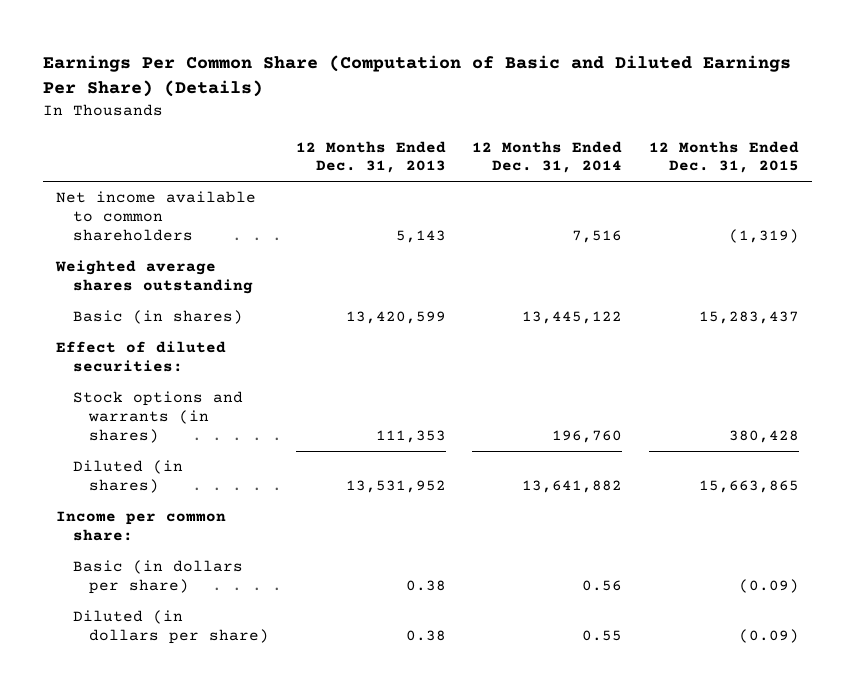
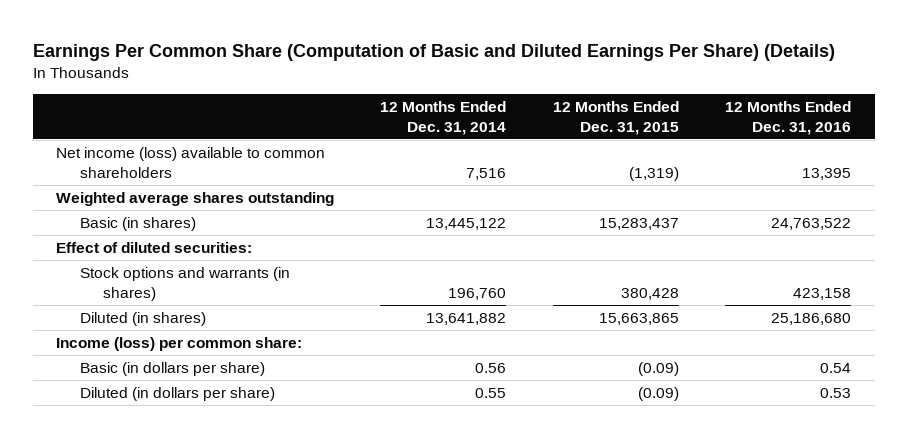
- | 12 Months Ended Dec. 31, 2013 | 12 Months Ended Dec. 31, 2014 | 12 Months Ended Dec. 31, 2015
+ | 12 Months Ended Dec. 31, 2014 | 12 Months Ended Dec. 31, 2015 | 12 Months Ended Dec. 31, 2016
- Net income available to common shareholders | 5,143 | 7,516 | (1,319)
+ Net income (loss) available to common shareholders | 7,516 | (1,319) | 13,395
- Income per common share:
+ Income (loss) per common share:

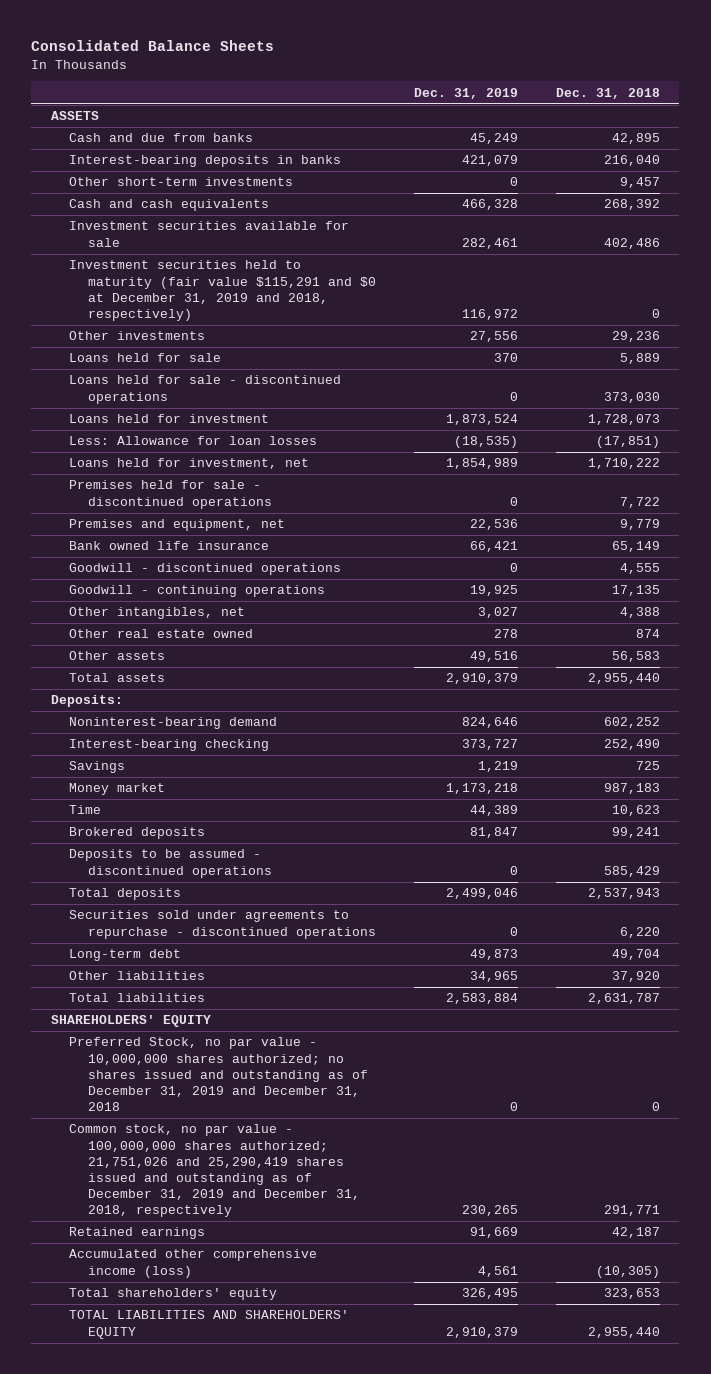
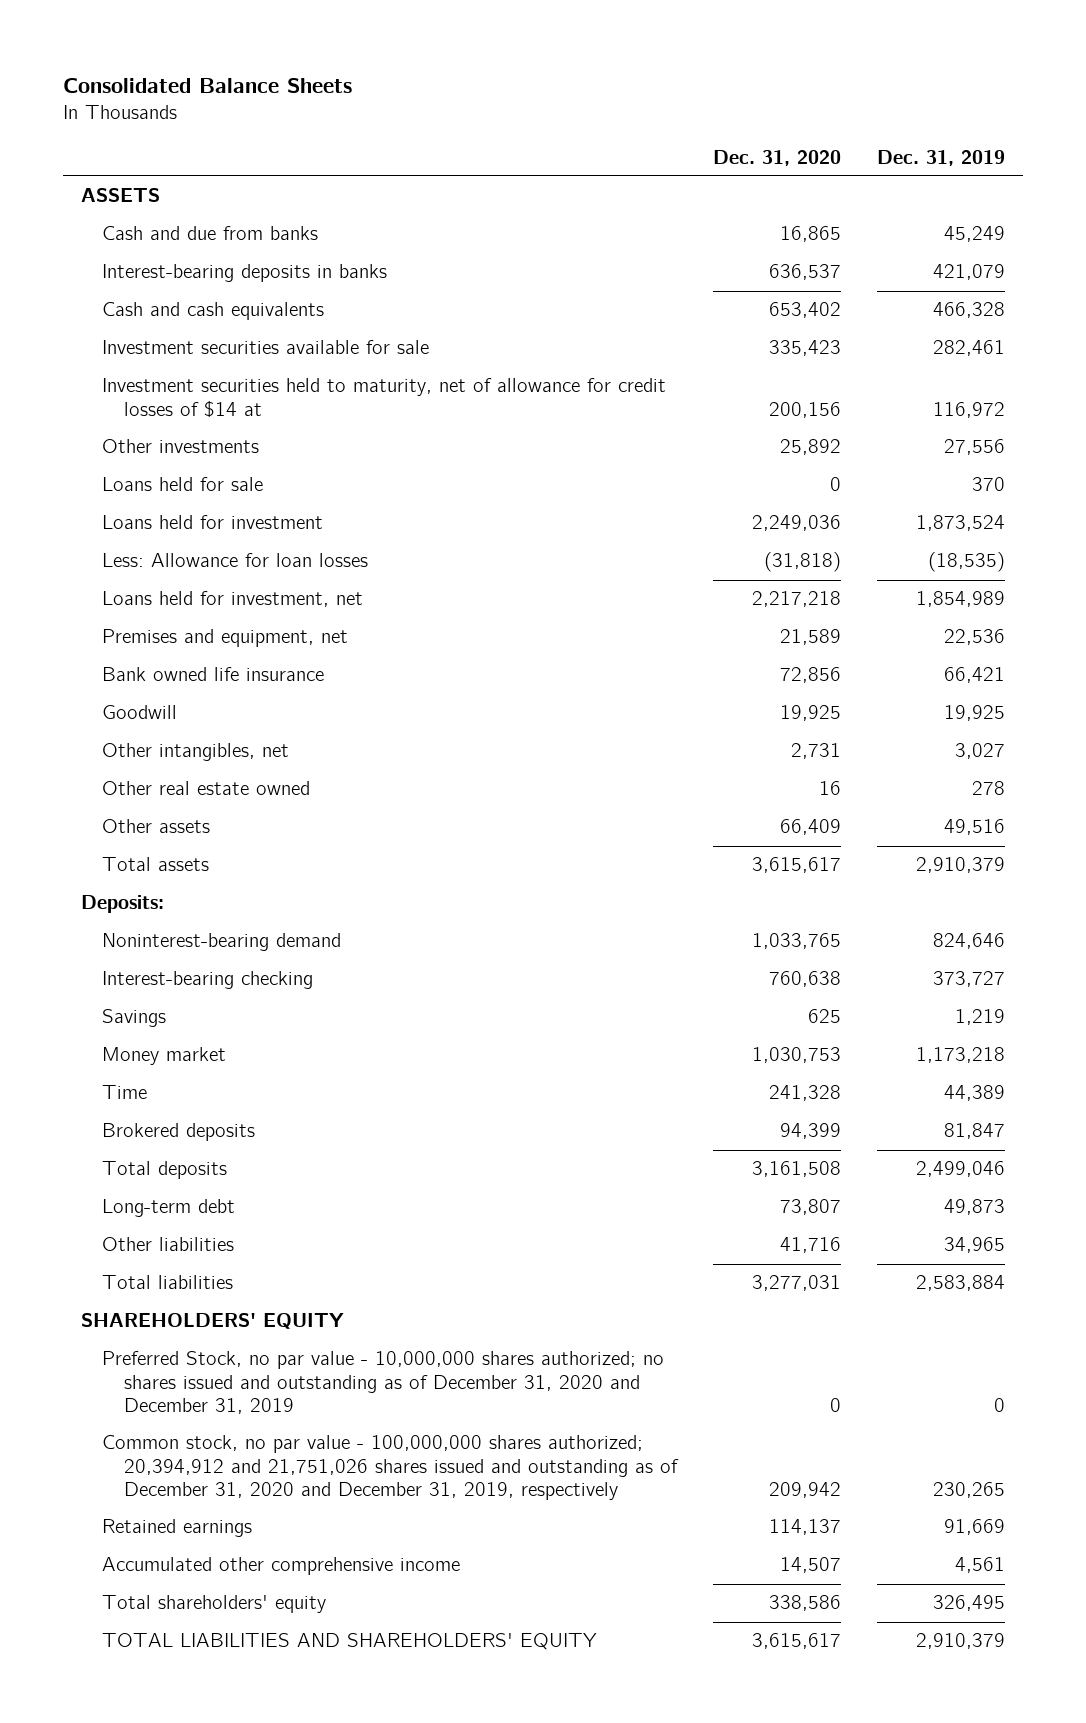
- | Dec. 31, 2019 | Dec. 31, 2018
+ | Dec. 31, 2020 | Dec. 31, 2019
- Other short-term investments | 0 | 9,457
- Investment securities held to maturity (fair value $115,291 and $0 at December 31, 2019 and 2018, respectively) | 116,972 | 0
+ Investment securities held to maturity, net of allowance for credit losses of $14 at | 200,156 | 116,972
- Loans held for sale - discontinued operations | 0 | 373,030
- Premises held for sale - discontinued operations | 0 | 7,722
- Goodwill - discontinued operations | 0 | 4,555
- Goodwill - continuing operations | 19,925 | 17,135
+ Goodwill | 19,925 | 19,925
- Deposits to be assumed - discontinued operations | 0 | 585,429
- Securities sold under agreements to repurchase - discontinued operations | 0 | 6,220
- Preferred Stock, no par value - 10,000,000 shares authorized; no shares issued and outstanding as of December 31, 2019 and December 31, 2018 | 0 | 0
- Common stock, no par value - 100,000,000 shares authorized; 21,751,026 and 25,290,419 shares issued and outstanding as of December 31, 2019 and December 31, 2018, respectively | 230,265 | 291,771
+ Preferred Stock, no par value - 10,000,000 shares authorized; no shares issued and outstanding as of December 31, 2020 and December 31, 2019 | 0 | 0
+ Common stock, no par value - 100,000,000 shares authorized; 20,394,912 and 21,751,026 shares issued and outstanding as of December 31, 2020 and December 31, 2019, respectively | 209,942 | 230,265
- Accumulated other comprehensive income (loss) | 4,561 | (10,305)
+ Accumulated other comprehensive income | 14,507 | 4,561

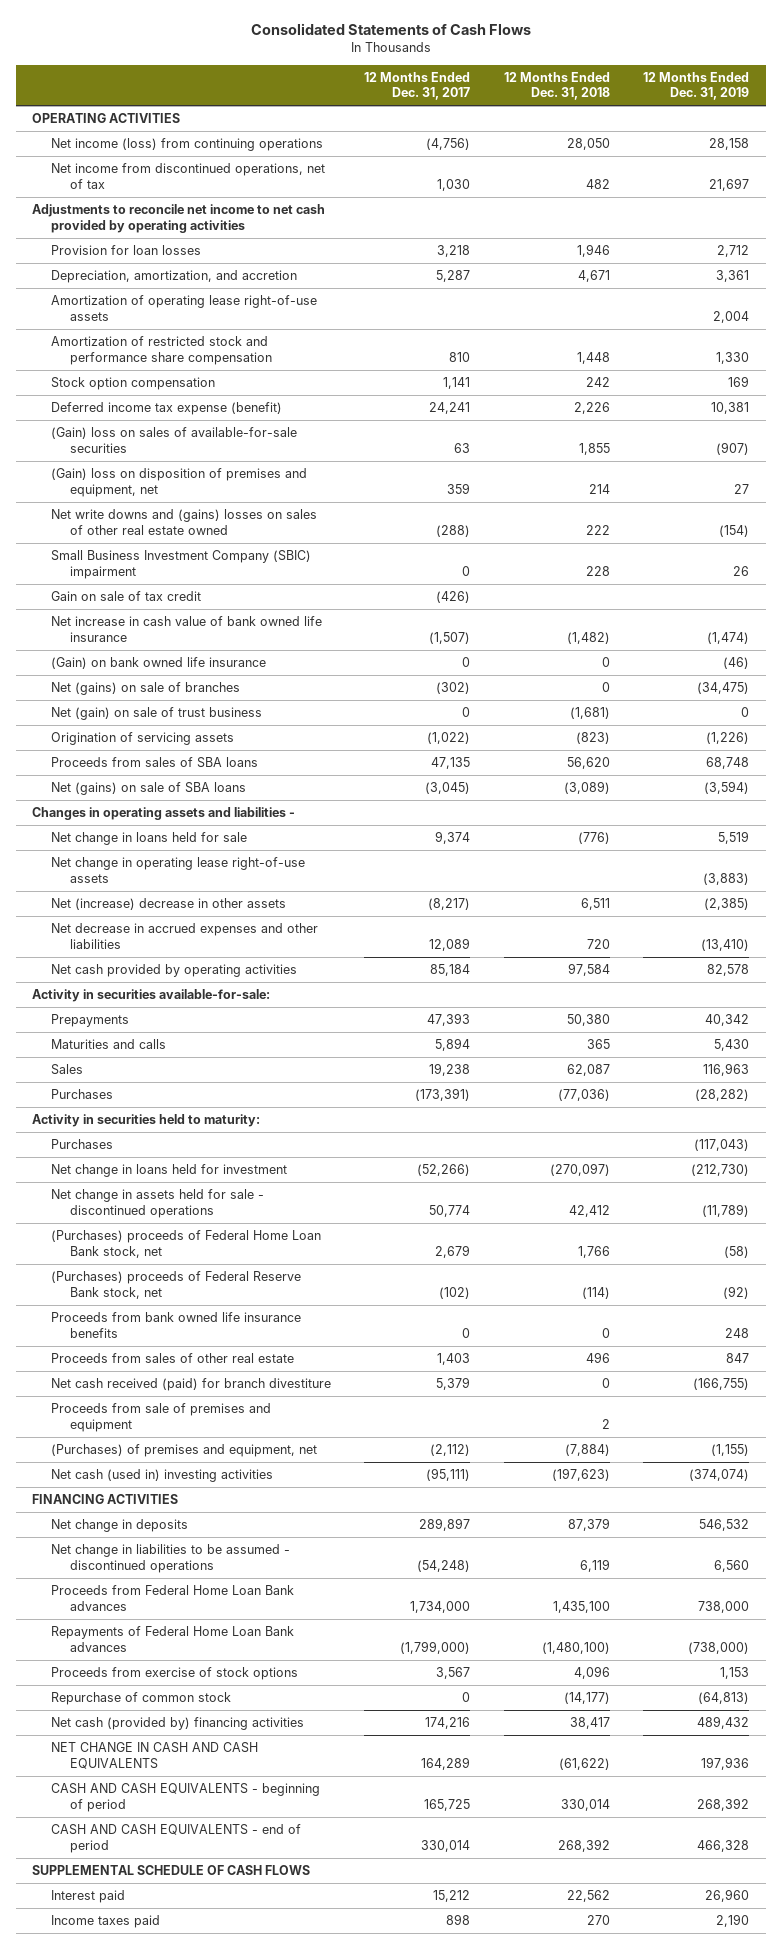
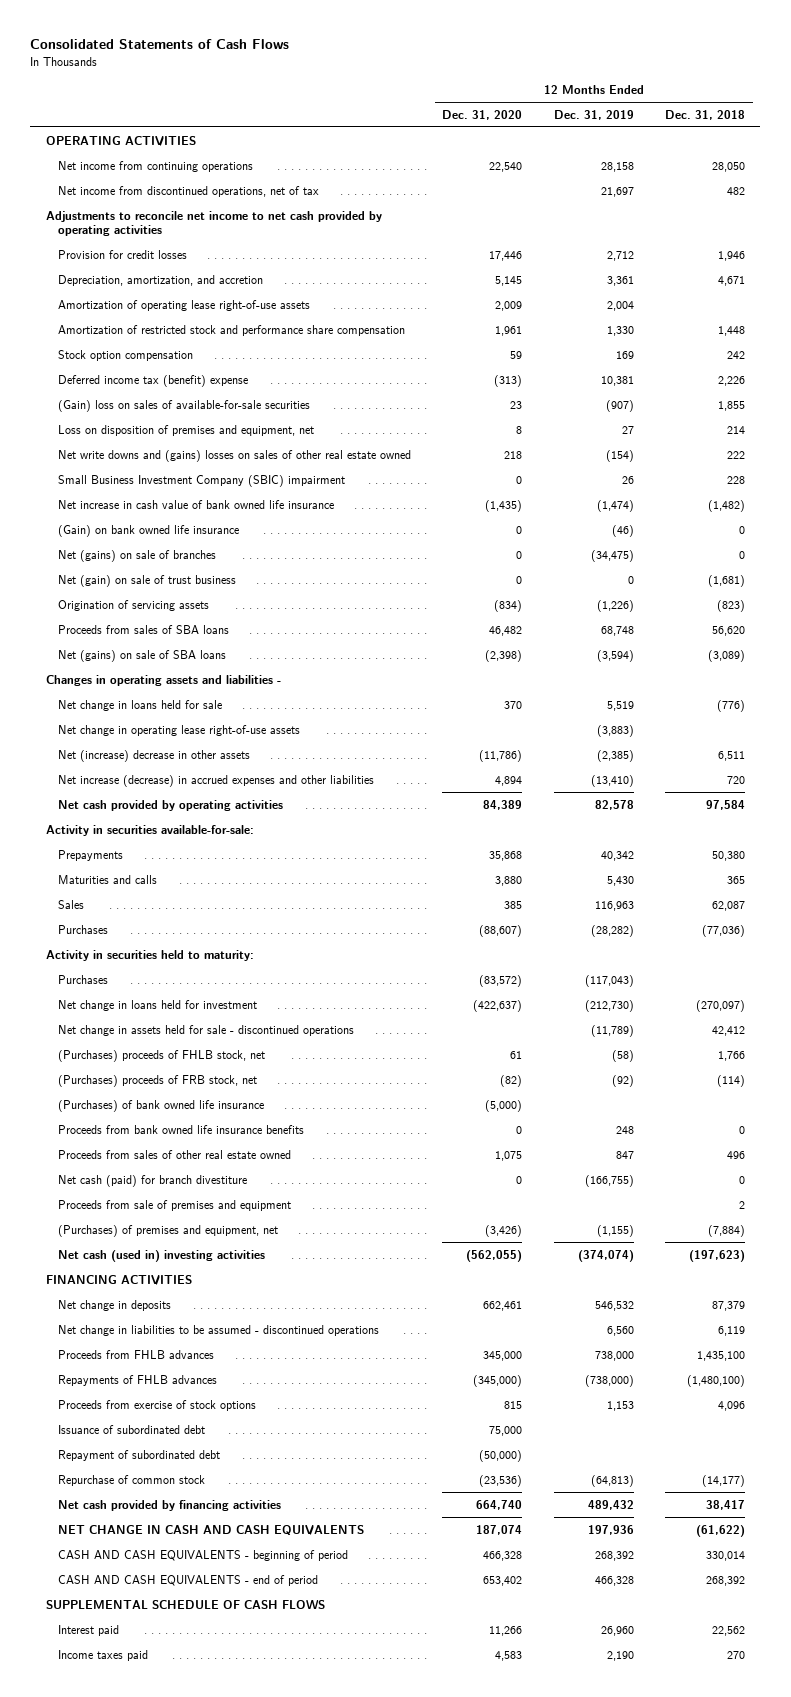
- | 12 Months Ended Dec. 31, 2017 | 12 Months Ended Dec. 31, 2018 | 12 Months Ended Dec. 31, 2019
+ | 12 Months Ended Dec. 31, 2020 | 12 Months Ended Dec. 31, 2019 | 12 Months Ended Dec. 31, 2018
- Net income (loss) from continuing operations | (4,756) | 28,050 | 28,158
+ Net income from continuing operations | 22,540 | 28,158 | 28,050
- Provision for loan losses | 3,218 | 1,946 | 2,712
+ Provision for credit losses | 17,446 | 2,712 | 1,946
- Deferred income tax expense (benefit) | 24,241 | 2,226 | 10,381
+ Deferred income tax (benefit) expense | (313) | 10,381 | 2,226
- (Gain) loss on disposition of premises and equipment, net | 359 | 214 | 27
+ Loss on disposition of premises and equipment, net | 8 | 27 | 214
- Gain on sale of tax credit | (426) | |
- Net decrease in accrued expenses and other liabilities | 12,089 | 720 | (13,410)
+ Net increase (decrease) in accrued expenses and other liabilities | 4,894 | (13,410) | 720
- (Purchases) proceeds of Federal Home Loan Bank stock, net | 2,679 | 1,766 | (58)
- (Purchases) proceeds of Federal Reserve Bank stock, net | (102) | (114) | (92)
+ (Purchases) proceeds of FHLB stock, net | 61 | (58) | 1,766
+ (Purchases) proceeds of FRB stock, net | (82) | (92) | (114)
+ (Purchases) of bank owned life insurance | (5,000) | |
- Proceeds from sales of other real estate | 1,403 | 496 | 847
- Net cash received (paid) for branch divestiture | 5,379 | 0 | (166,755)
+ Proceeds from sales of other real estate owned | 1,075 | 847 | 496
+ Net cash (paid) for branch divestiture | 0 | (166,755) | 0
- Proceeds from Federal Home Loan Bank advances | 1,734,000 | 1,435,100 | 738,000
- Repayments of Federal Home Loan Bank advances | (1,799,000) | (1,480,100) | (738,000)
+ Proceeds from FHLB advances | 345,000 | 738,000 | 1,435,100
+ Repayments of FHLB advances | (345,000) | (738,000) | (1,480,100)
+ Issuance of subordinated debt | 75,000 | |
+ Repayment of subordinated debt | (50,000) | |
- Net cash (provided by) financing activities | 174,216 | 38,417 | 489,432
+ Net cash provided by financing activities | 664,740 | 489,432 | 38,417

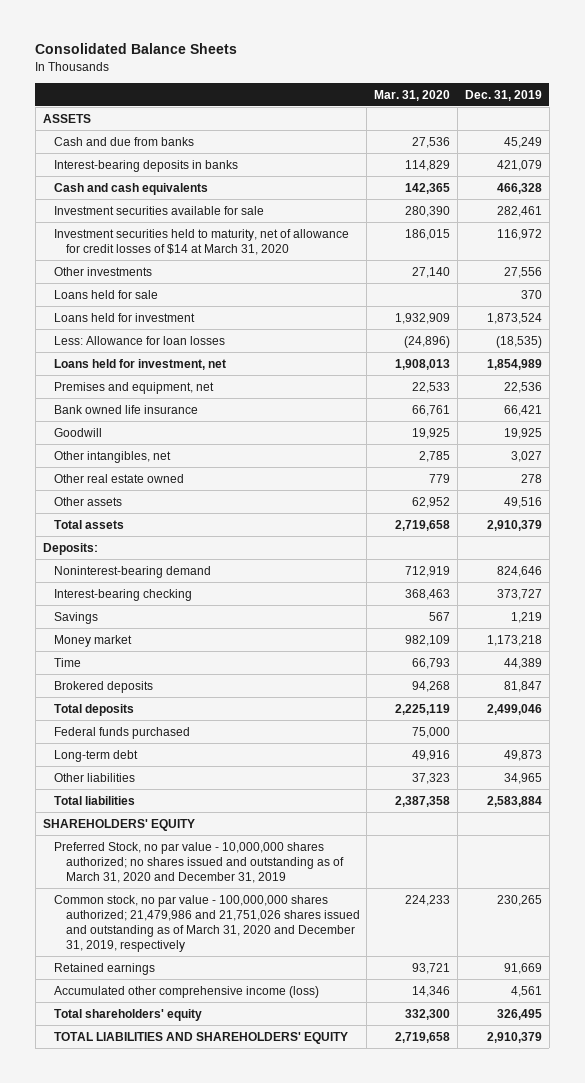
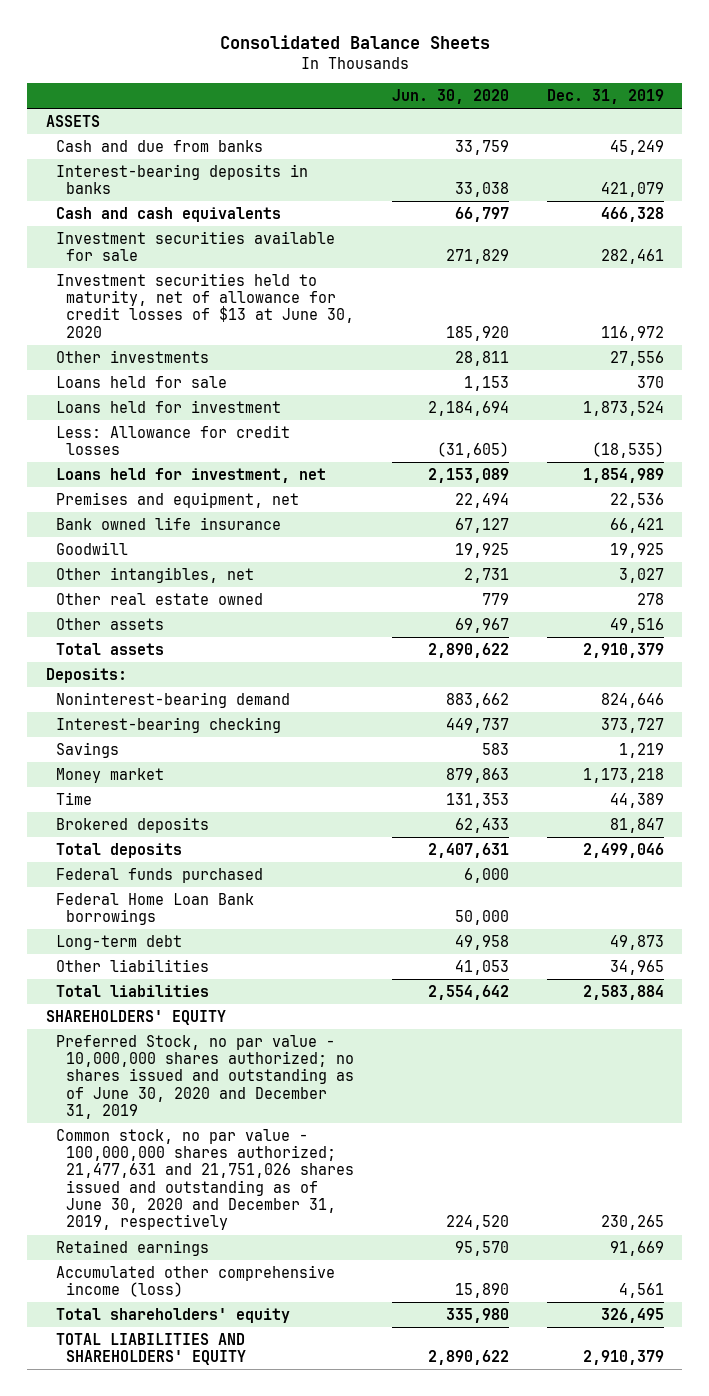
- | Mar. 31, 2020 | Dec. 31, 2019
+ | Jun. 30, 2020 | Dec. 31, 2019
- Investment securities held to maturity, net of allowance for credit losses of $14 at March 31, 2020 | 186,015 | 116,972
+ Investment securities held to maturity, net of allowance for credit losses of $13 at June 30, 2020 | 185,920 | 116,972
- Less: Allowance for loan losses | (24,896) | (18,535)
+ Less: Allowance for credit losses | (31,605) | (18,535)
+ Federal Home Loan Bank borrowings | 50,000 |
- Preferred Stock, no par value - 10,000,000 shares authorized; no shares issued and outstanding as of March 31, 2020 and December 31, 2019
- Common stock, no par value - 100,000,000 shares authorized; 21,479,986 and 21,751,026 shares issued and outstanding as of March 31, 2020 and December 31, 2019, respectively | 224,233 | 230,265
+ Preferred Stock, no par value - 10,000,000 shares authorized; no shares issued and outstanding as of June 30, 2020 and December 31, 2019
+ Common stock, no par value - 100,000,000 shares authorized; 21,477,631 and 21,751,026 shares issued and outstanding as of June 30, 2020 and December 31, 2019, respectively | 224,520 | 230,265

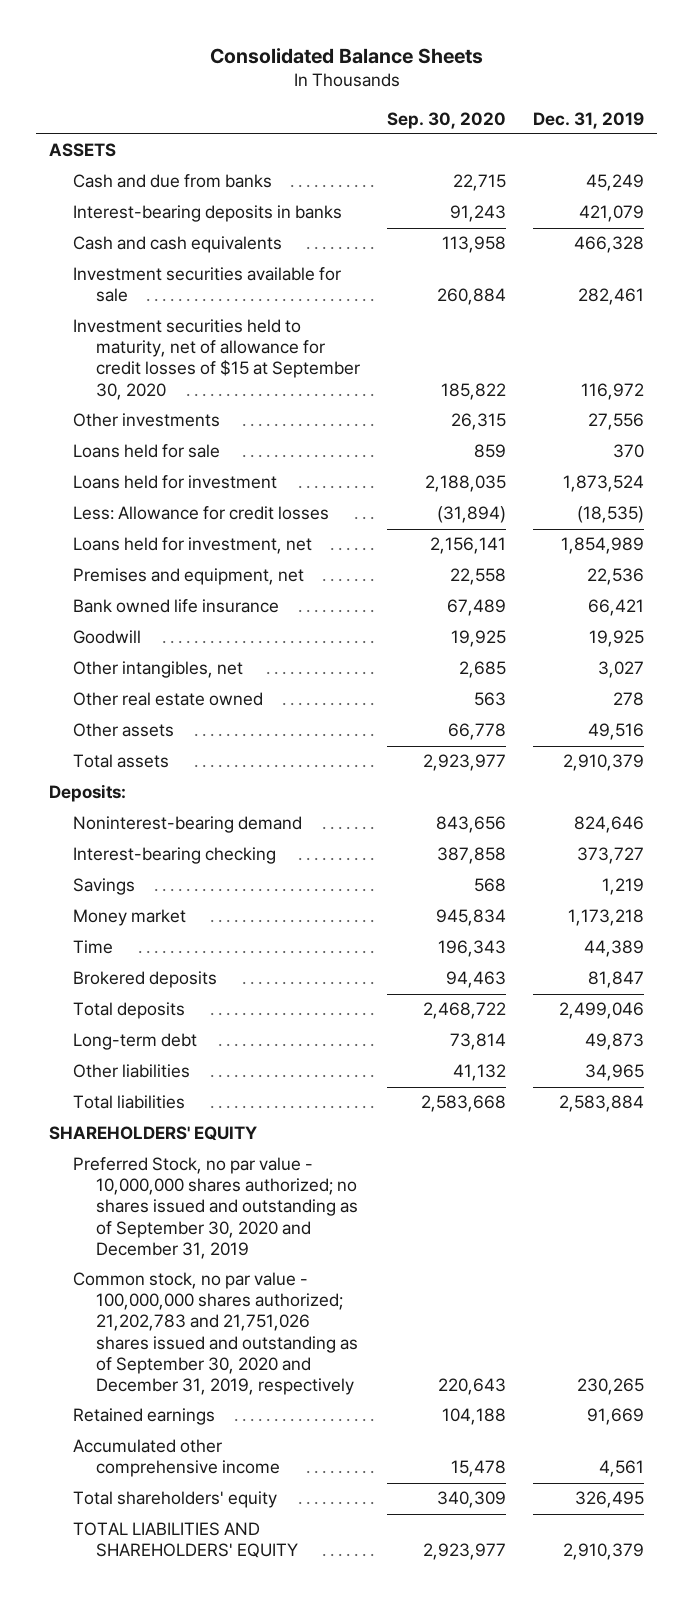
- | Jun. 30, 2020 | Dec. 31, 2019
+ | Sep. 30, 2020 | Dec. 31, 2019
- Investment securities held to maturity, net of allowance for credit losses of $13 at June 30, 2020 | 185,920 | 116,972
+ Investment securities held to maturity, net of allowance for credit losses of $15 at September 30, 2020 | 185,822 | 116,972
- Federal funds purchased | 6,000 |
- Federal Home Loan Bank borrowings | 50,000 |
- Preferred Stock, no par value - 10,000,000 shares authorized; no shares issued and outstanding as of June 30, 2020 and December 31, 2019
- Common stock, no par value - 100,000,000 shares authorized; 21,477,631 and 21,751,026 shares issued and outstanding as of June 30, 2020 and December 31, 2019, respectively | 224,520 | 230,265
+ Preferred Stock, no par value - 10,000,000 shares authorized; no shares issued and outstanding as of September 30, 2020 and December 31, 2019
+ Common stock, no par value - 100,000,000 shares authorized; 21,202,783 and 21,751,026 shares issued and outstanding as of September 30, 2020 and December 31, 2019, respectively | 220,643 | 230,265
- Accumulated other comprehensive income (loss) | 15,890 | 4,561
+ Accumulated other comprehensive income | 15,478 | 4,561

